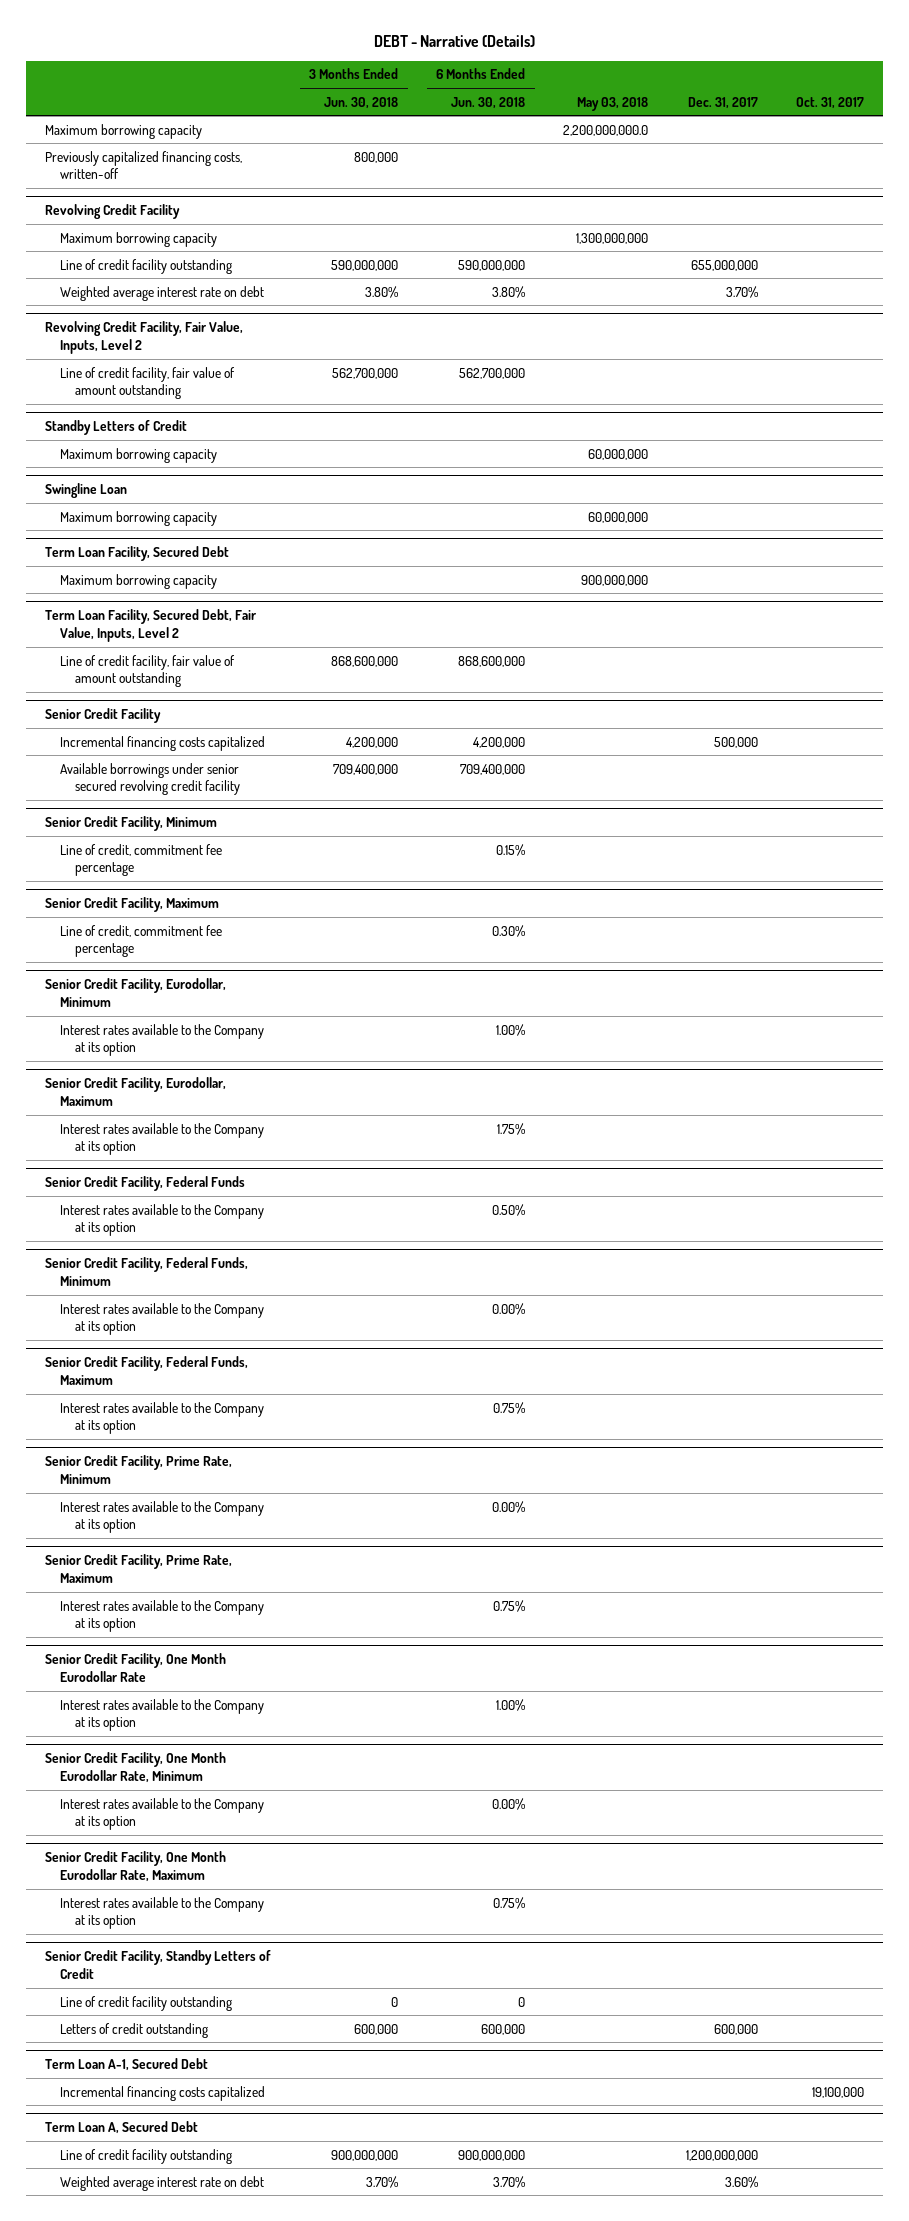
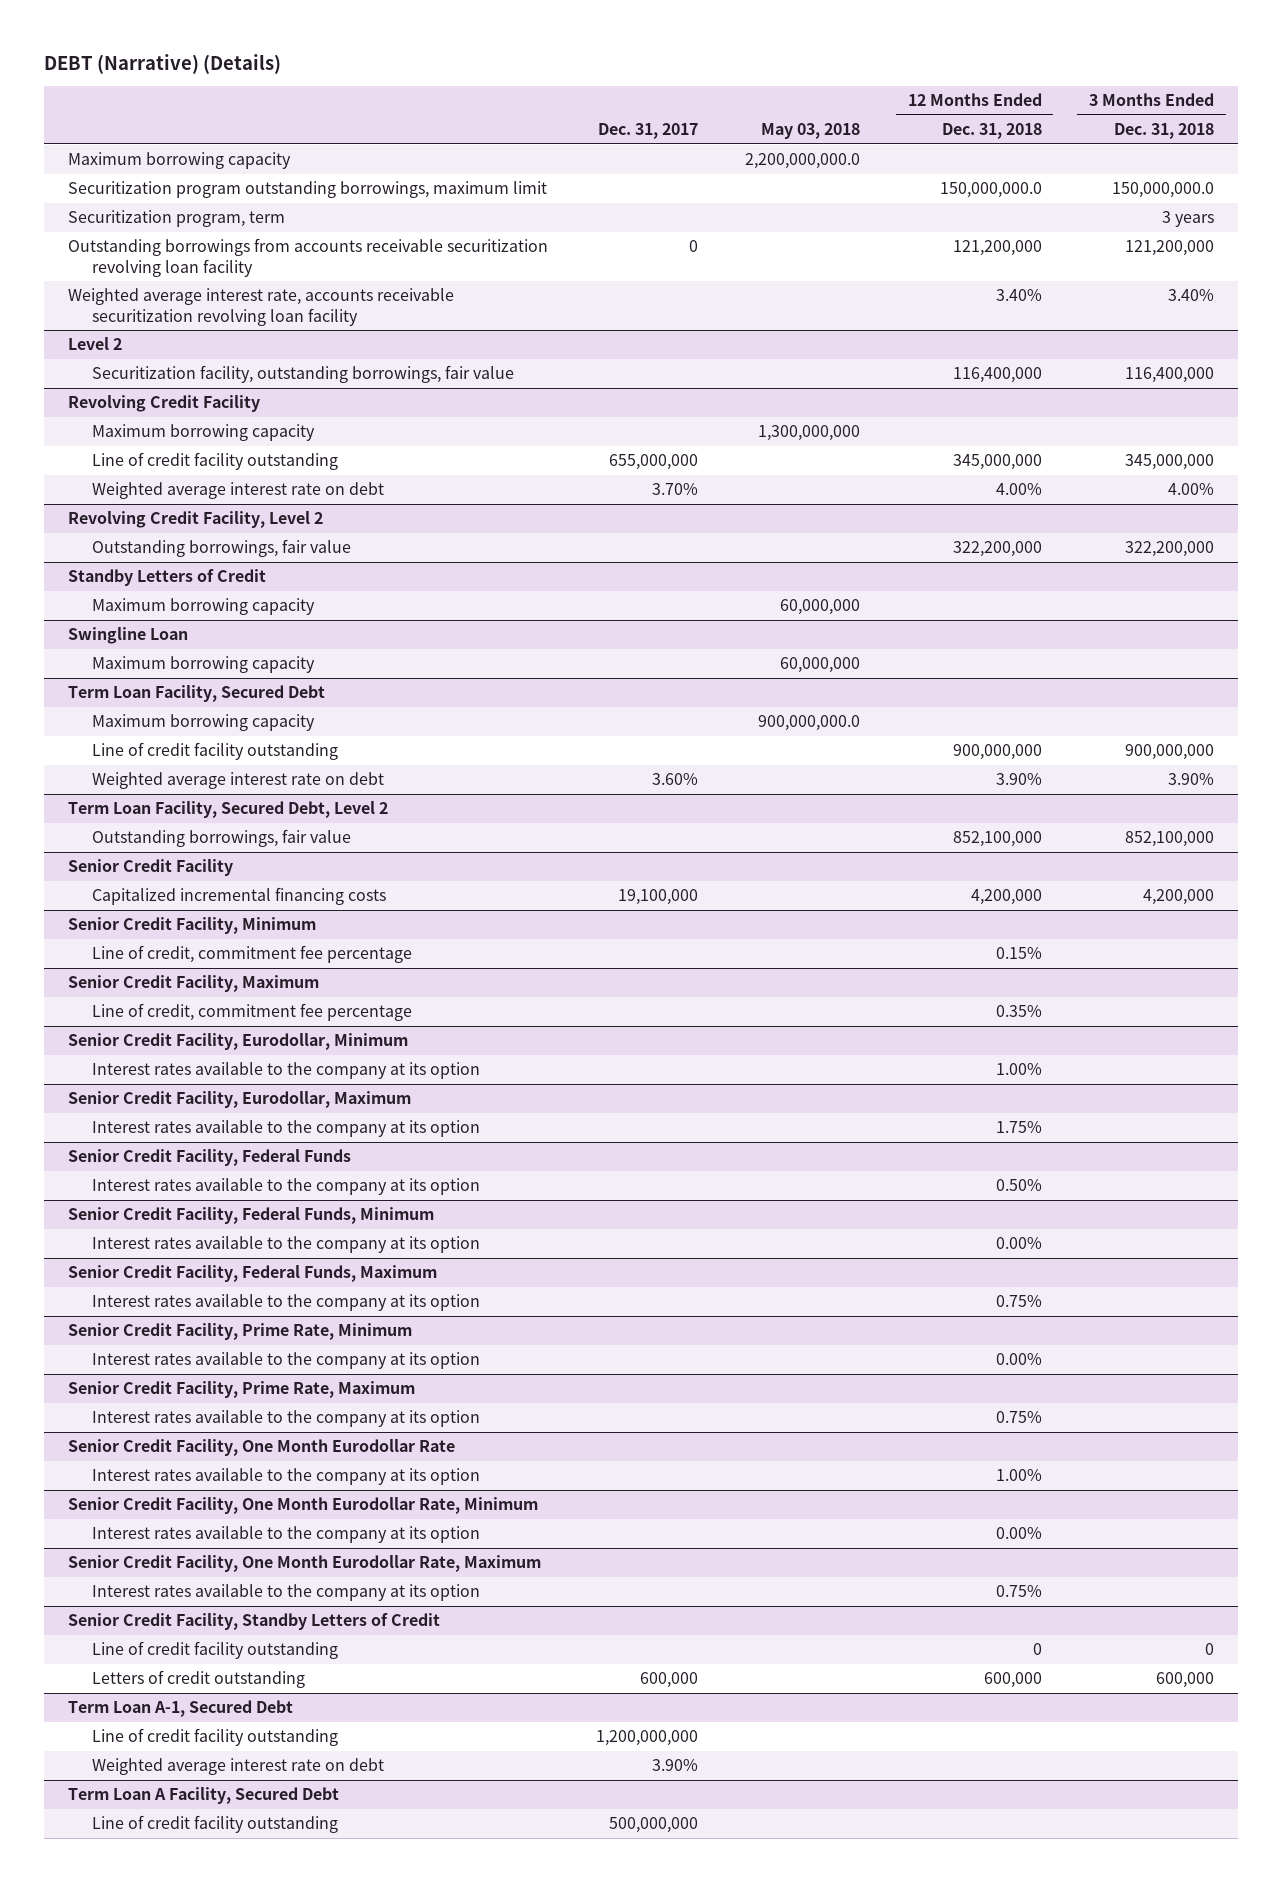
- DEBT - Narrative (Details)
+ DEBT (Narrative) (Details)
- | 3 Months Ended Jun. 30, 2018 | 6 Months Ended Jun. 30, 2018 | May 03, 2018 | Dec. 31, 2017 | Oct. 31, 2017
+ | Dec. 31, 2017 | May 03, 2018 | 12 Months Ended Dec. 31, 2018 | 3 Months Ended Dec. 31, 2018
- Previously capitalized financing costs, written-off | 800,000 | | | |
+ Securitization program outstanding borrowings, maximum limit | | | 150,000,000.0 | 150,000,000.0
+ Securitization program, term | | | | 3 years
+ Outstanding borrowings from accounts receivable securitization revolving loan facility | 0 | | 121,200,000 | 121,200,000
+ Weighted average interest rate, accounts receivable securitization revolving loan facility | | | 3.40% | 3.40%
+ Level 2
+ Securitization facility, outstanding borrowings, fair value | | | 116,400,000 | 116,400,000
- Revolving Credit Facility, Fair Value, Inputs, Level 2
- Line of credit facility, fair value of amount outstanding | 562,700,000 | 562,700,000 | | |
+ Revolving Credit Facility, Level 2
+ Outstanding borrowings, fair value | | | 322,200,000 | 322,200,000
@ Term Loan Facility, Secured Debt
- Maximum borrowing capacity | | | 900,000,000 | |
- Term Loan Facility, Secured Debt, Fair Value, Inputs, Level 2
- Line of credit facility, fair value of amount outstanding | 868,600,000 | 868,600,000 | | |
@ Term Loan Facility, Secured Debt
+ Maximum borrowing capacity | | 900,000,000.0 | |
+ Line of credit facility outstanding | | | 900,000,000 | 900,000,000
+ Weighted average interest rate on debt | 3.60% | | 3.90% | 3.90%
+ Term Loan Facility, Secured Debt, Level 2
+ Outstanding borrowings, fair value | | | 852,100,000 | 852,100,000
@ Senior Credit Facility
- Incremental financing costs capitalized | 4,200,000 | 4,200,000 | | 500,000 |
- Available borrowings under senior secured revolving credit facility | 709,400,000 | 709,400,000 | | |
+ Capitalized incremental financing costs | 19,100,000 | | 4,200,000 | 4,200,000
@ Senior Credit Facility, Eurodollar, Minimum
- Interest rates available to the Company at its option | | 1.00% | | |
+ Interest rates available to the company at its option | | | 1.00% |
@ Senior Credit Facility, Eurodollar, Maximum
- Interest rates available to the Company at its option | | 1.75% | | |
+ Interest rates available to the company at its option | | | 1.75% |
@ Senior Credit Facility, Federal Funds
- Interest rates available to the Company at its option | | 0.50% | | |
+ Interest rates available to the company at its option | | | 0.50% |
@ Senior Credit Facility, Federal Funds, Minimum
- Interest rates available to the Company at its option | | 0.00% | | |
+ Interest rates available to the company at its option | | | 0.00% |
@ Senior Credit Facility, Federal Funds, Maximum
- Interest rates available to the Company at its option | | 0.75% | | |
+ Interest rates available to the company at its option | | | 0.75% |
@ Senior Credit Facility, Prime Rate, Minimum
- Interest rates available to the Company at its option | | 0.00% | | |
+ Interest rates available to the company at its option | | | 0.00% |
@ Senior Credit Facility, Prime Rate, Maximum
- Interest rates available to the Company at its option | | 0.75% | | |
+ Interest rates available to the company at its option | | | 0.75% |
@ Senior Credit Facility, One Month Eurodollar Rate
- Interest rates available to the Company at its option | | 1.00% | | |
+ Interest rates available to the company at its option | | | 1.00% |
@ Senior Credit Facility, One Month Eurodollar Rate, Minimum
- Interest rates available to the Company at its option | | 0.00% | | |
+ Interest rates available to the company at its option | | | 0.00% |
@ Senior Credit Facility, One Month Eurodollar Rate, Maximum
- Interest rates available to the Company at its option | | 0.75% | | |
+ Interest rates available to the company at its option | | | 0.75% |
@ Term Loan A-1, Secured Debt
- Incremental financing costs capitalized | | | | | 19,100,000
- Term Loan A, Secured Debt
- Line of credit facility outstanding | 900,000,000 | 900,000,000 | | 1,200,000,000 |
- Weighted average interest rate on debt | 3.70% | 3.70% | | 3.60% |
@ Term Loan A-1, Secured Debt
+ Line of credit facility outstanding | 1,200,000,000 | | |
+ Weighted average interest rate on debt | 3.90% | | |
+ Term Loan A Facility, Secured Debt
+ Line of credit facility outstanding | 500,000,000 | | |

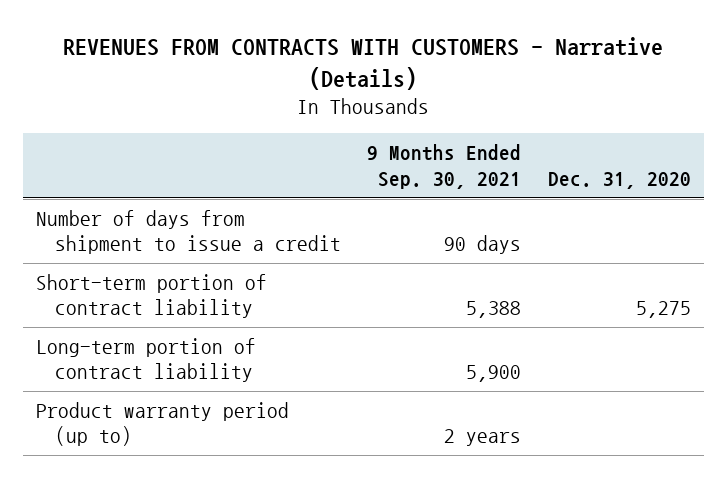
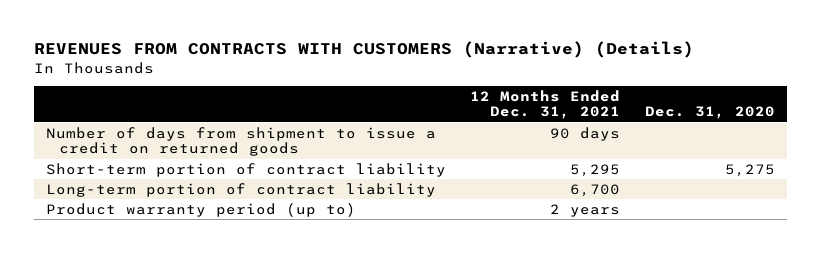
- REVENUES FROM CONTRACTS WITH CUSTOMERS - Narrative (Details)
+ REVENUES FROM CONTRACTS WITH CUSTOMERS (Narrative) (Details)
- | 9 Months Ended Sep. 30, 2021 | Dec. 31, 2020
+ | 12 Months Ended Dec. 31, 2021 | Dec. 31, 2020
- Number of days from shipment to issue a credit | 90 days |
+ Number of days from shipment to issue a credit on returned goods | 90 days |

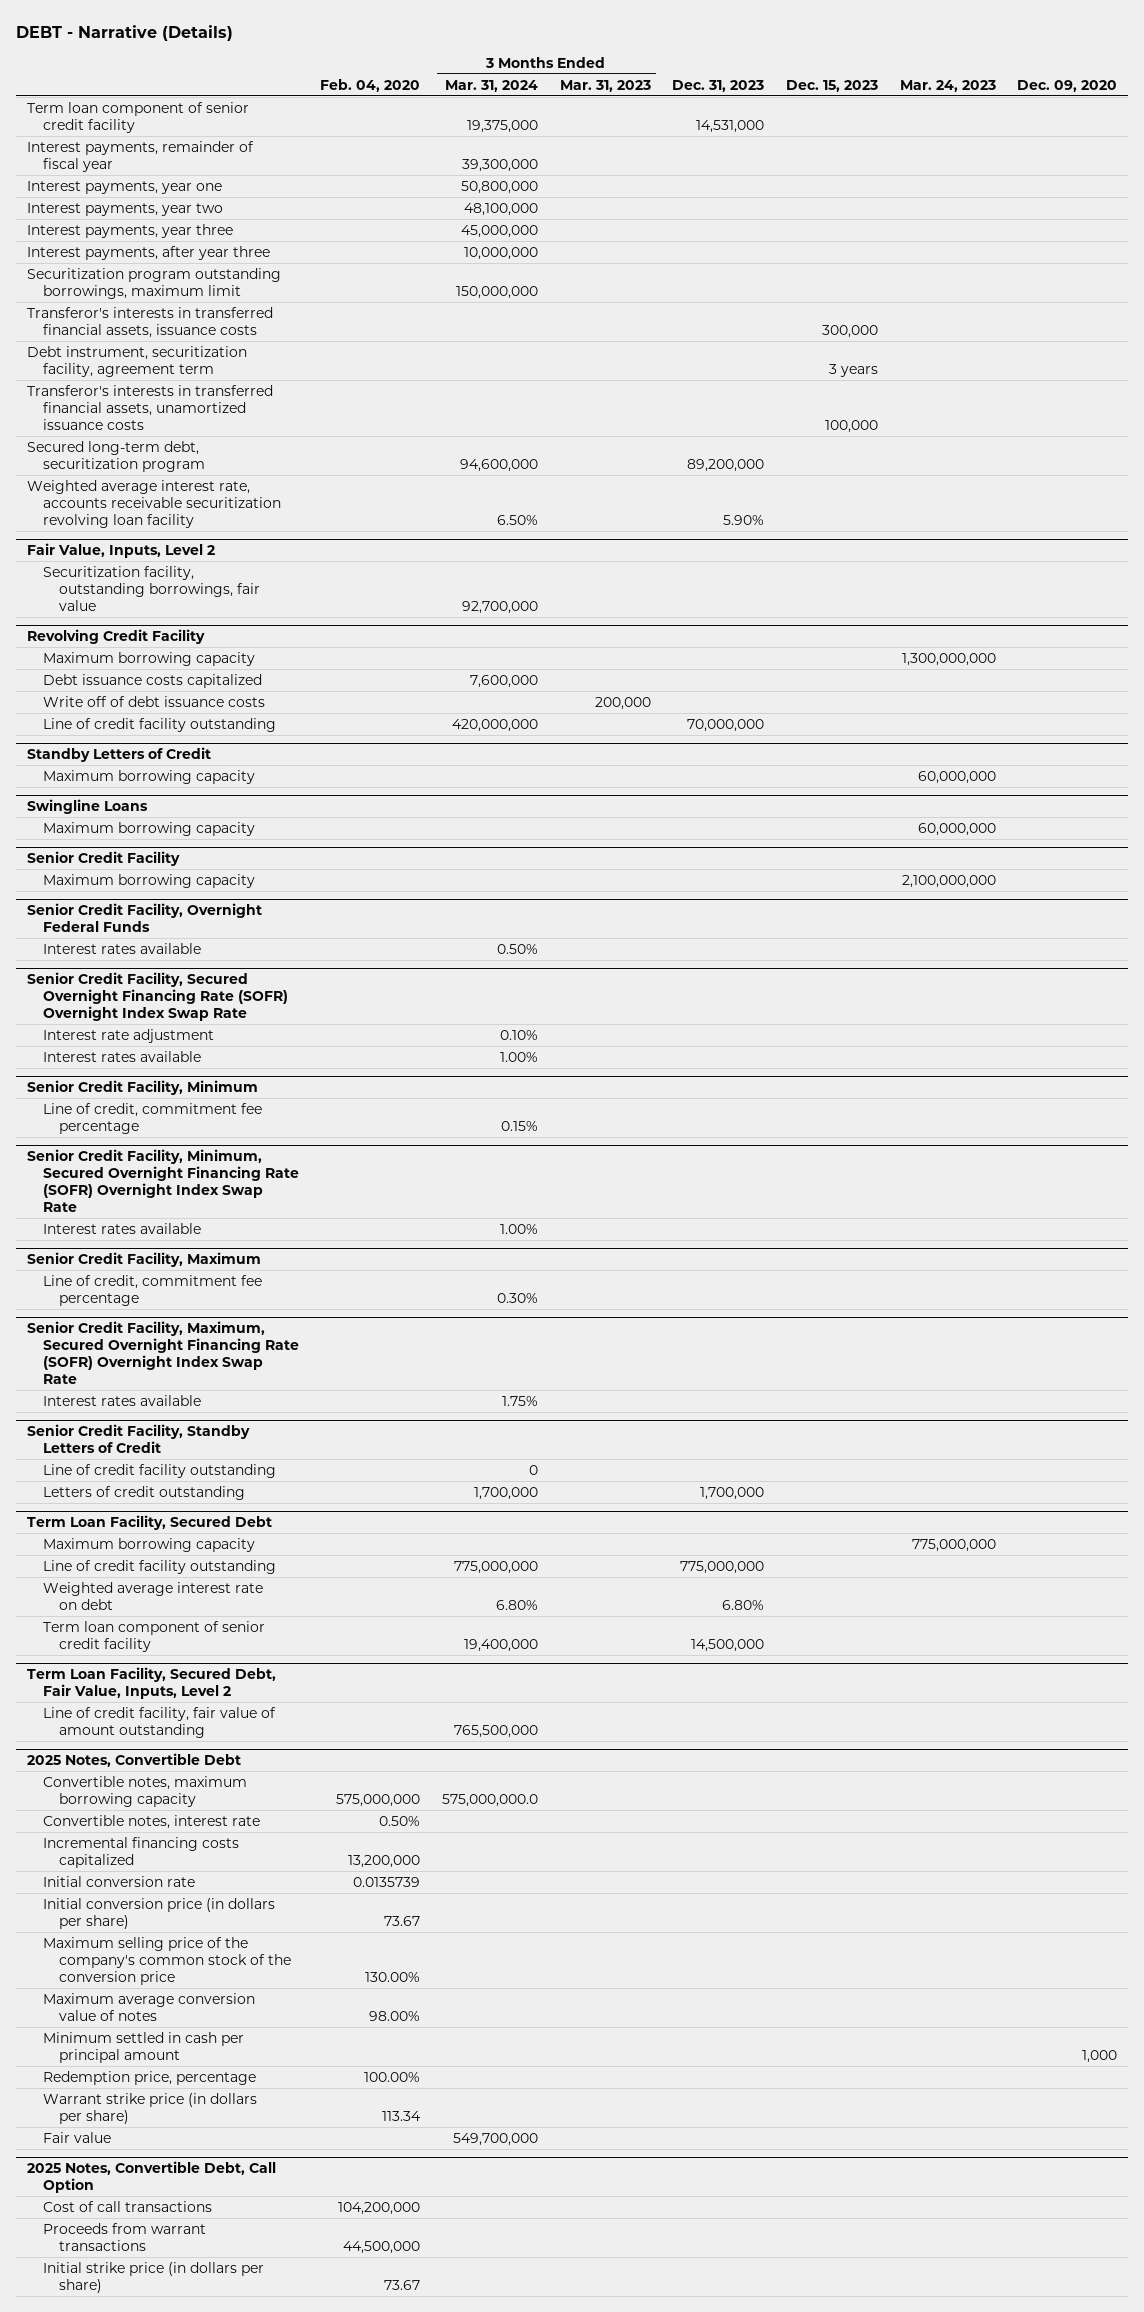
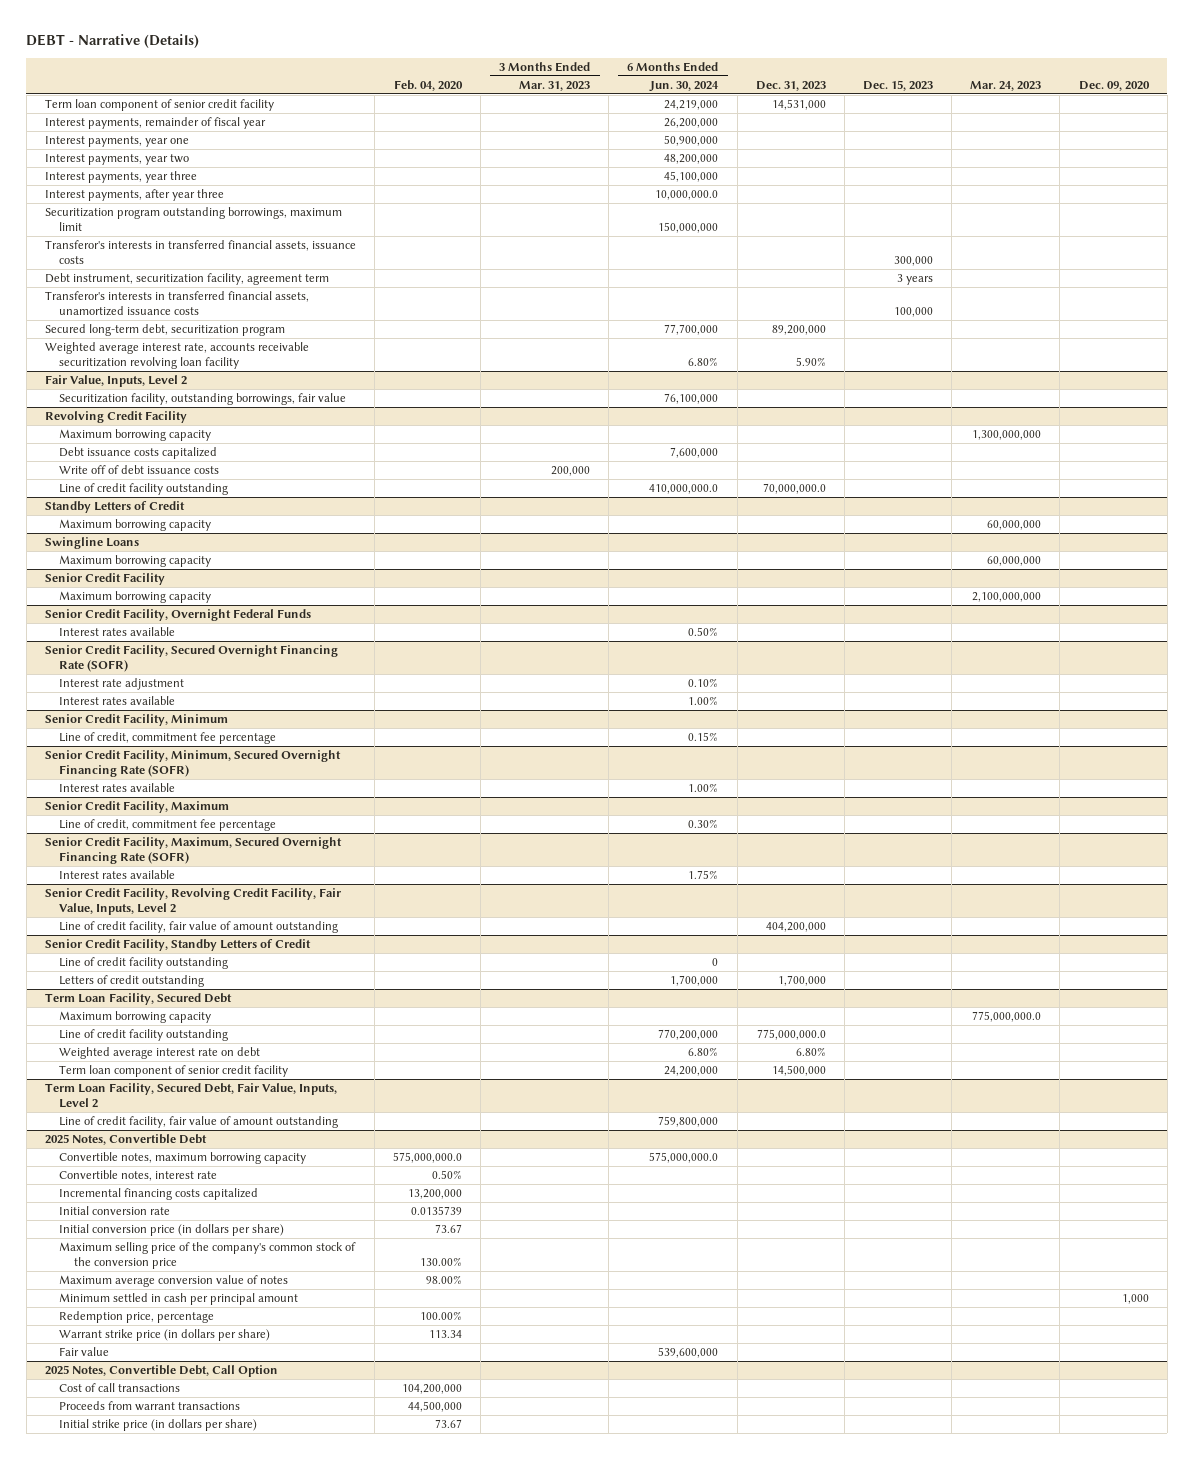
- | Feb. 04, 2020 | 3 Months Ended Mar. 31, 2024 | 3 Months Ended Mar. 31, 2023 | Dec. 31, 2023 | Dec. 15, 2023 | Mar. 24, 2023 | Dec. 09, 2020
+ | Feb. 04, 2020 | 3 Months Ended Mar. 31, 2023 | 6 Months Ended Jun. 30, 2024 | Dec. 31, 2023 | Dec. 15, 2023 | Mar. 24, 2023 | Dec. 09, 2020
@ Revolving Credit Facility
- Line of credit facility outstanding | | 420,000,000 | | 70,000,000 | | |
+ Line of credit facility outstanding | | | 410,000,000.0 | 70,000,000.0 | | |
- Senior Credit Facility, Secured Overnight Financing Rate (SOFR) Overnight Index Swap Rate
+ Senior Credit Facility, Secured Overnight Financing Rate (SOFR)
- Senior Credit Facility, Minimum, Secured Overnight Financing Rate (SOFR) Overnight Index Swap Rate
+ Senior Credit Facility, Minimum, Secured Overnight Financing Rate (SOFR)
- Senior Credit Facility, Maximum, Secured Overnight Financing Rate (SOFR) Overnight Index Swap Rate
+ Senior Credit Facility, Maximum, Secured Overnight Financing Rate (SOFR)
+ Senior Credit Facility, Revolving Credit Facility, Fair Value, Inputs, Level 2
+ Line of credit facility, fair value of amount outstanding | | | | 404,200,000 | | |
@ Term Loan Facility, Secured Debt
- Maximum borrowing capacity | | | | | | 775,000,000 |
- Line of credit facility outstanding | | 775,000,000 | | 775,000,000 | | |
+ Maximum borrowing capacity | | | | | | 775,000,000.0 |
+ Line of credit facility outstanding | | | 770,200,000 | 775,000,000.0 | | |
@ 2025 Notes, Convertible Debt
- Convertible notes, maximum borrowing capacity | 575,000,000 | 575,000,000.0 | | | | |
+ Convertible notes, maximum borrowing capacity | 575,000,000.0 | | 575,000,000.0 | | | |

